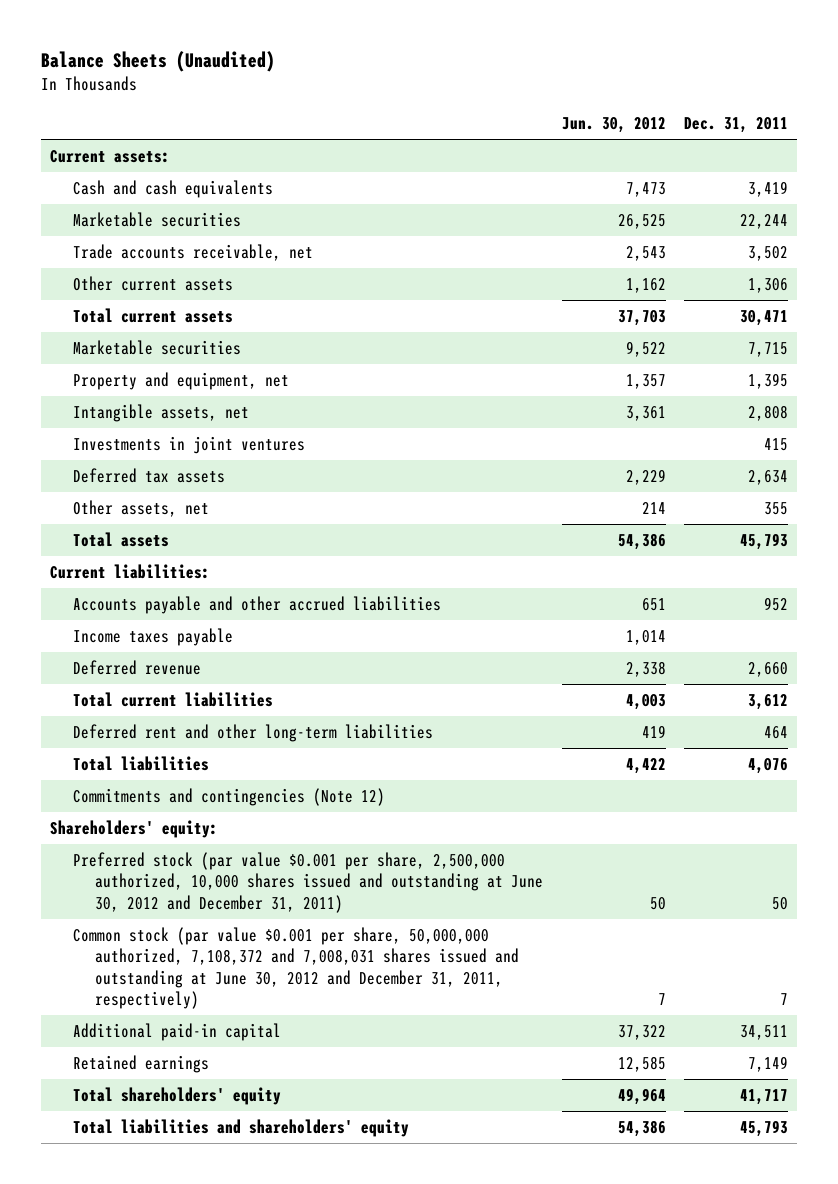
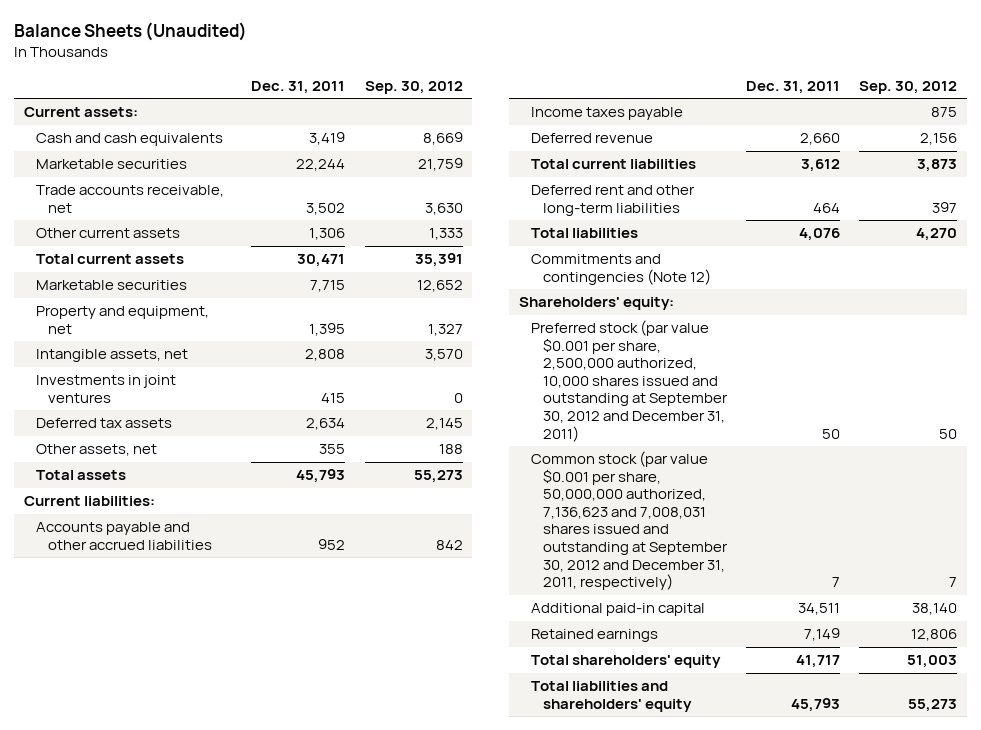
- | Jun. 30, 2012 | Dec. 31, 2011
+ | Dec. 31, 2011 | Sep. 30, 2012
- Preferred stock (par value $0.001 per share, 2,500,000 authorized, 10,000 shares issued and outstanding at June 30, 2012 and December 31, 2011) | 50 | 50
- Common stock (par value $0.001 per share, 50,000,000 authorized, 7,108,372 and 7,008,031 shares issued and outstanding at June 30, 2012 and December 31, 2011, respectively) | 7 | 7
+ Preferred stock (par value $0.001 per share, 2,500,000 authorized, 10,000 shares issued and outstanding at September 30, 2012 and December 31, 2011) | 50 | 50
+ Common stock (par value $0.001 per share, 50,000,000 authorized, 7,136,623 and 7,008,031 shares issued and outstanding at September 30, 2012 and December 31, 2011, respectively) | 7 | 7

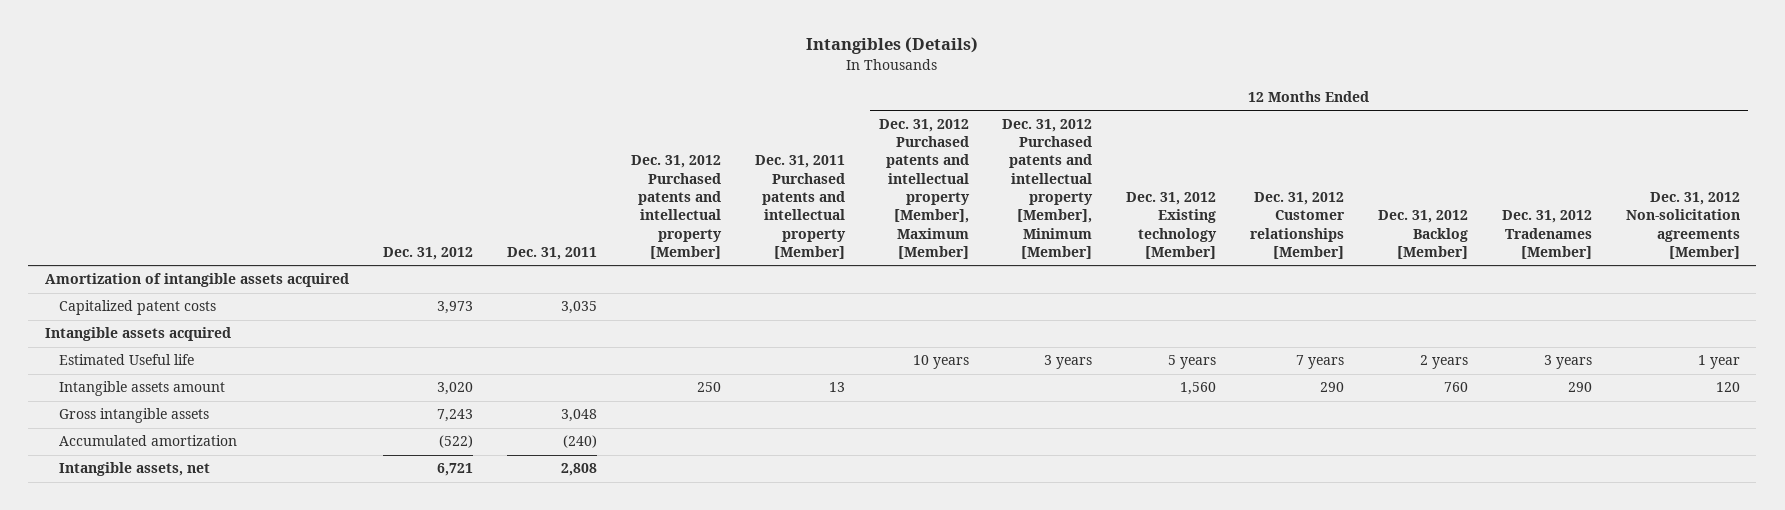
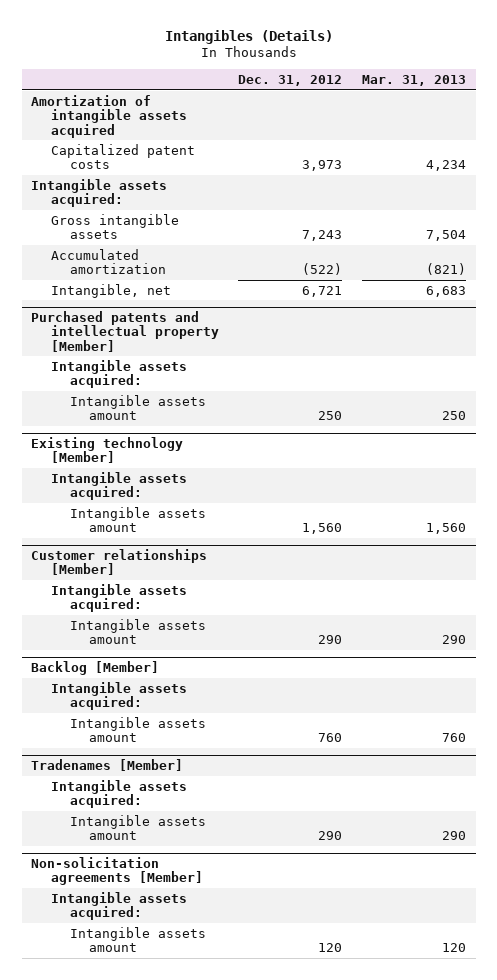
- | Dec. 31, 2012 | Dec. 31, 2011 | Dec. 31, 2012 Purchased patents and intellectual property [Member] | Dec. 31, 2011 Purchased patents and intellectual property [Member] | 12 Months Ended Dec. 31, 2012 Purchased patents and intellectual property [Member], Maximum [Member] | 12 Months Ended Dec. 31, 2012 Purchased patents and intellectual property [Member], Minimum [Member] | 12 Months Ended Dec. 31, 2012 Existing technology [Member] | 12 Months Ended Dec. 31, 2012 Customer relationships [Member] | 12 Months Ended Dec. 31, 2012 Backlog [Member] | 12 Months Ended Dec. 31, 2012 Tradenames [Member] | 12 Months Ended Dec. 31, 2012 Non-solicitation agreements [Member]
+ | Dec. 31, 2012 | Mar. 31, 2013
- Intangible assets acquired
- Estimated Useful life | | | | | 10 years | 3 years | 5 years | 7 years | 2 years | 3 years | 1 year
- Intangible assets amount | 3,020 | | 250 | 13 | | | 1,560 | 290 | 760 | 290 | 120
+ Intangible assets acquired:
- Intangible assets, net | 6,721 | 2,808 | | | | | | | | |
+ Intangible, net | 6,721 | 6,683
+ Purchased patents and intellectual property [Member]
+ Intangible assets acquired:
+ Intangible assets amount | 250 | 250
+ Existing technology [Member]
+ Intangible assets acquired:
+ Intangible assets amount | 1,560 | 1,560
+ Customer relationships [Member]
+ Intangible assets acquired:
+ Intangible assets amount | 290 | 290
+ Backlog [Member]
+ Intangible assets acquired:
+ Intangible assets amount | 760 | 760
+ Tradenames [Member]
+ Intangible assets acquired:
+ Intangible assets amount | 290 | 290
+ Non-solicitation agreements [Member]
+ Intangible assets acquired:
+ Intangible assets amount | 120 | 120

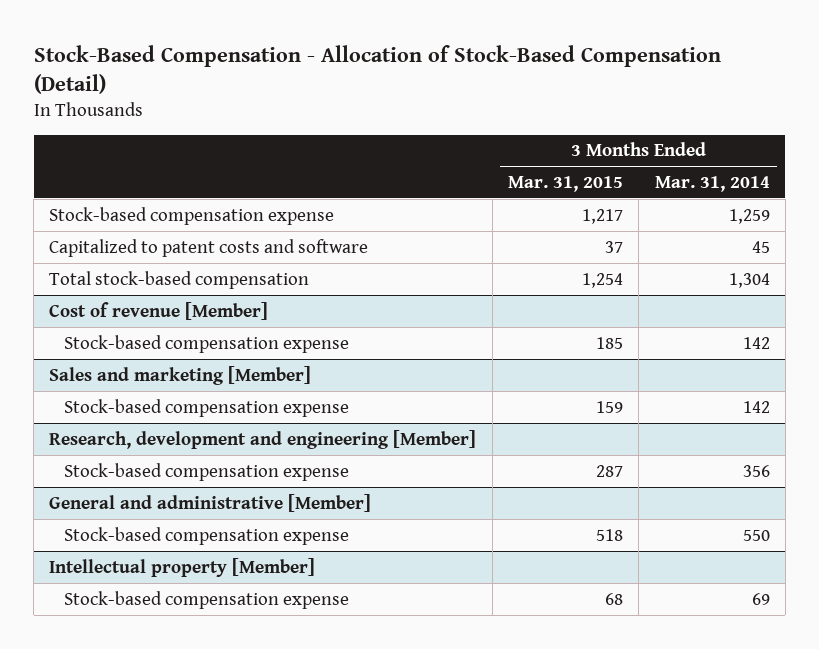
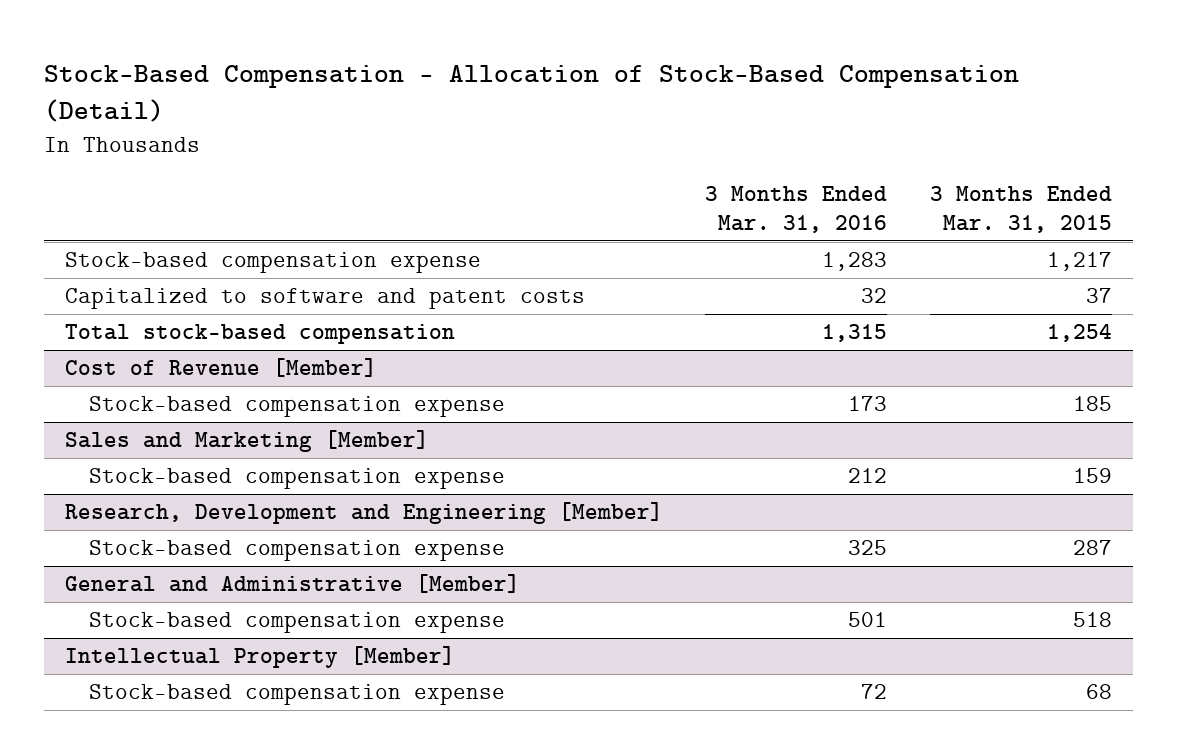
- | 3 Months Ended Mar. 31, 2015 | 3 Months Ended Mar. 31, 2014
+ | 3 Months Ended Mar. 31, 2016 | 3 Months Ended Mar. 31, 2015
- Capitalized to patent costs and software | 37 | 45
+ Capitalized to software and patent costs | 32 | 37
- Cost of revenue [Member]
+ Cost of Revenue [Member]
- Sales and marketing [Member]
+ Sales and Marketing [Member]
- Research, development and engineering [Member]
+ Research, Development and Engineering [Member]
- General and administrative [Member]
+ General and Administrative [Member]
- Intellectual property [Member]
+ Intellectual Property [Member]

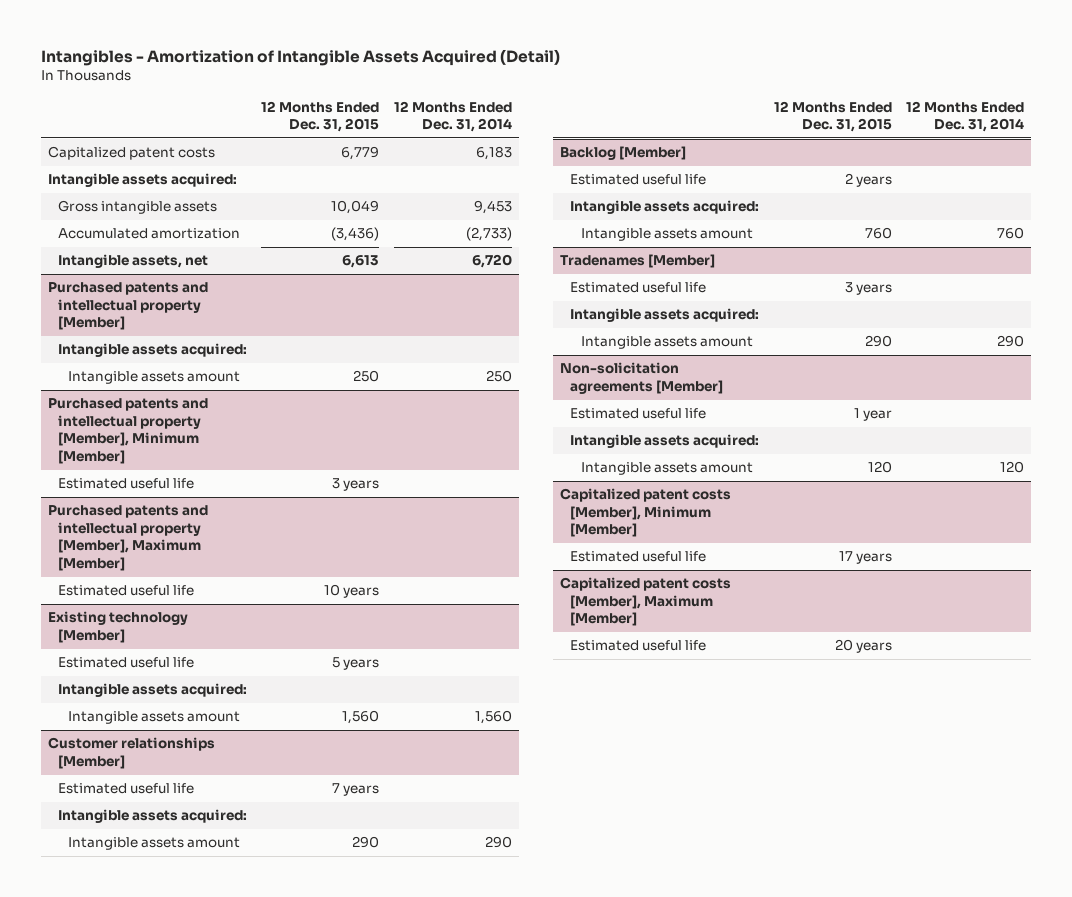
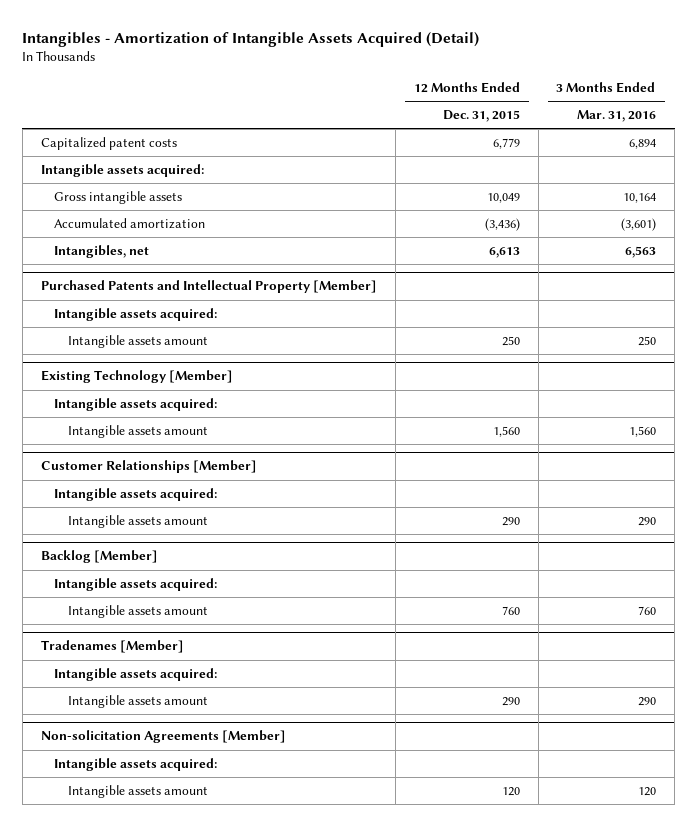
- | 12 Months Ended Dec. 31, 2015 | 12 Months Ended Dec. 31, 2014
+ | 12 Months Ended Dec. 31, 2015 | 3 Months Ended Mar. 31, 2016
- Intangible assets, net | 6,613 | 6,720
- Purchased patents and intellectual property [Member]
+ Intangibles, net | 6,613 | 6,563
+ Purchased Patents and Intellectual Property [Member]
- Purchased patents and intellectual property [Member], Minimum [Member]
- Estimated useful life | 3 years |
- Purchased patents and intellectual property [Member], Maximum [Member]
- Estimated useful life | 10 years |
- Existing technology [Member]
- Estimated useful life | 5 years |
+ Existing Technology [Member]
- Customer relationships [Member]
- Estimated useful life | 7 years |
+ Customer Relationships [Member]
@ Backlog [Member]
- Estimated useful life | 2 years |
@ Tradenames [Member]
- Estimated useful life | 3 years |
- Non-solicitation agreements [Member]
- Estimated useful life | 1 year |
+ Non-solicitation Agreements [Member]
- Capitalized patent costs [Member], Minimum [Member]
- Estimated useful life | 17 years |
- Capitalized patent costs [Member], Maximum [Member]
- Estimated useful life | 20 years |

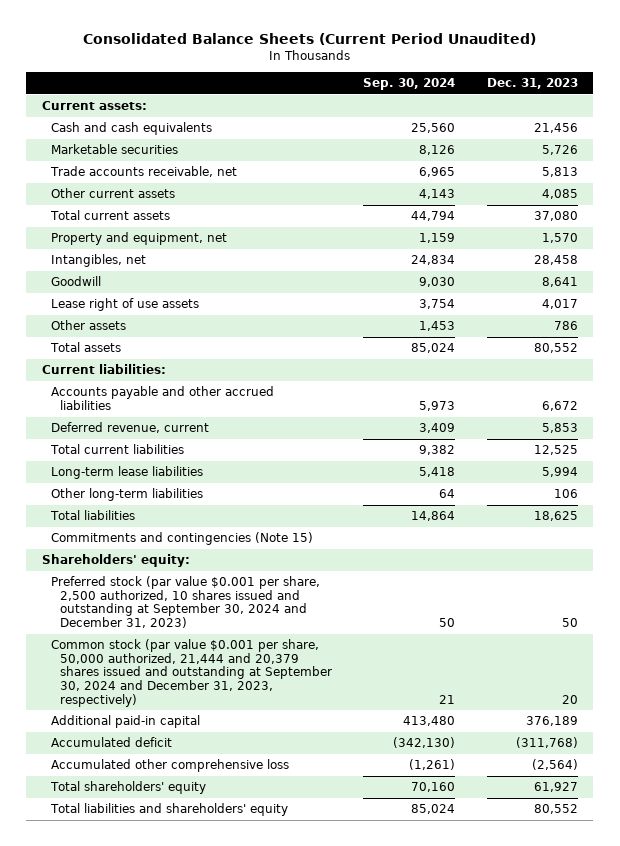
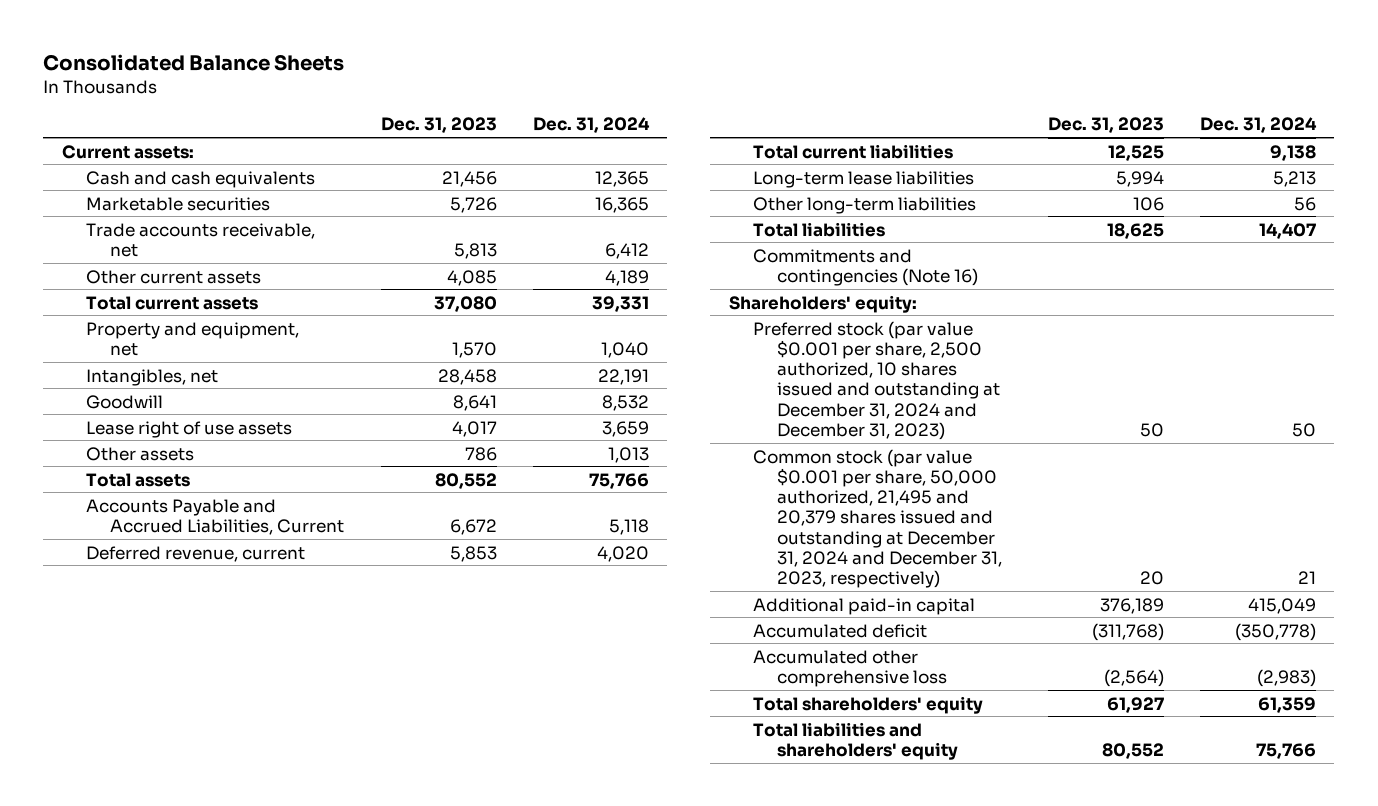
- Consolidated Balance Sheets (Current Period Unaudited)
+ Consolidated Balance Sheets
- | Sep. 30, 2024 | Dec. 31, 2023
+ | Dec. 31, 2023 | Dec. 31, 2024
- Current liabilities:
- Accounts payable and other accrued liabilities | 5,973 | 6,672
+ Accounts Payable and Accrued Liabilities, Current | 6,672 | 5,118
- Commitments and contingencies (Note 15)
+ Commitments and contingencies (Note 16)
- Preferred stock (par value $0.001 per share, 2,500 authorized, 10 shares issued and outstanding at September 30, 2024 and December 31, 2023) | 50 | 50
- Common stock (par value $0.001 per share, 50,000 authorized, 21,444 and 20,379 shares issued and outstanding at September 30, 2024 and December 31, 2023, respectively) | 21 | 20
+ Preferred stock (par value $0.001 per share, 2,500 authorized, 10 shares issued and outstanding at December 31, 2024 and December 31, 2023) | 50 | 50
+ Common stock (par value $0.001 per share, 50,000 authorized, 21,495 and 20,379 shares issued and outstanding at December 31, 2024 and December 31, 2023, respectively) | 20 | 21

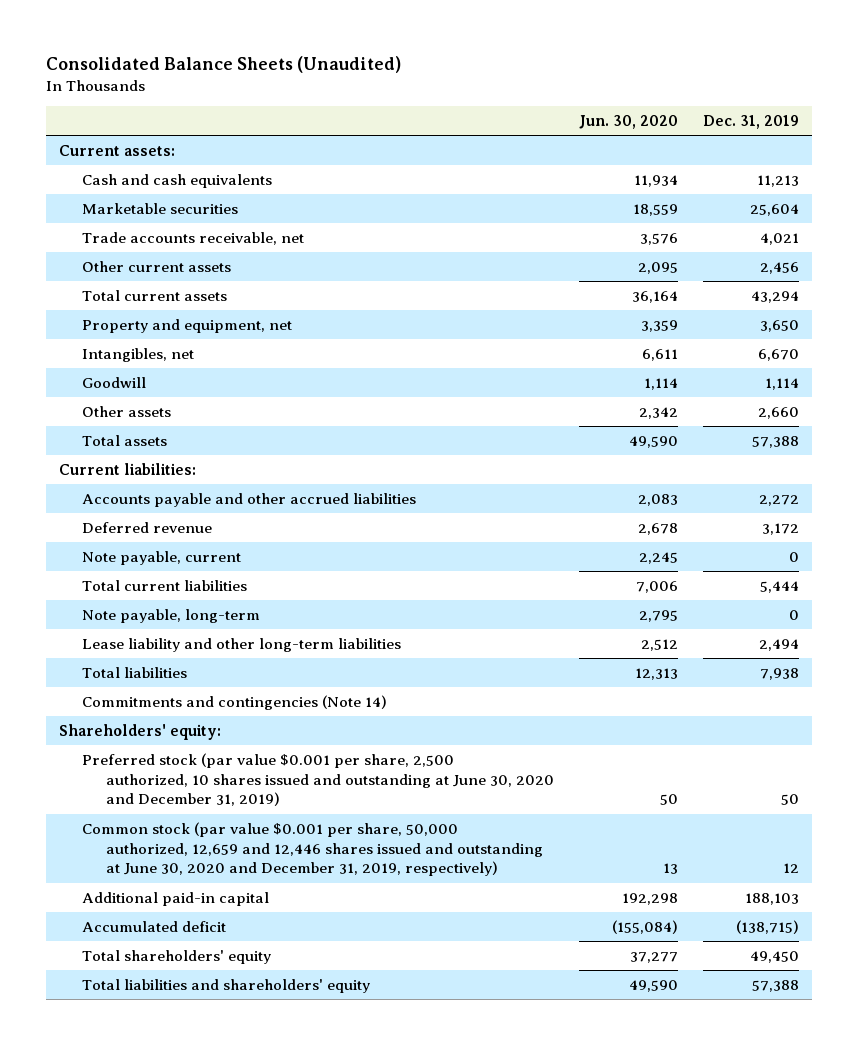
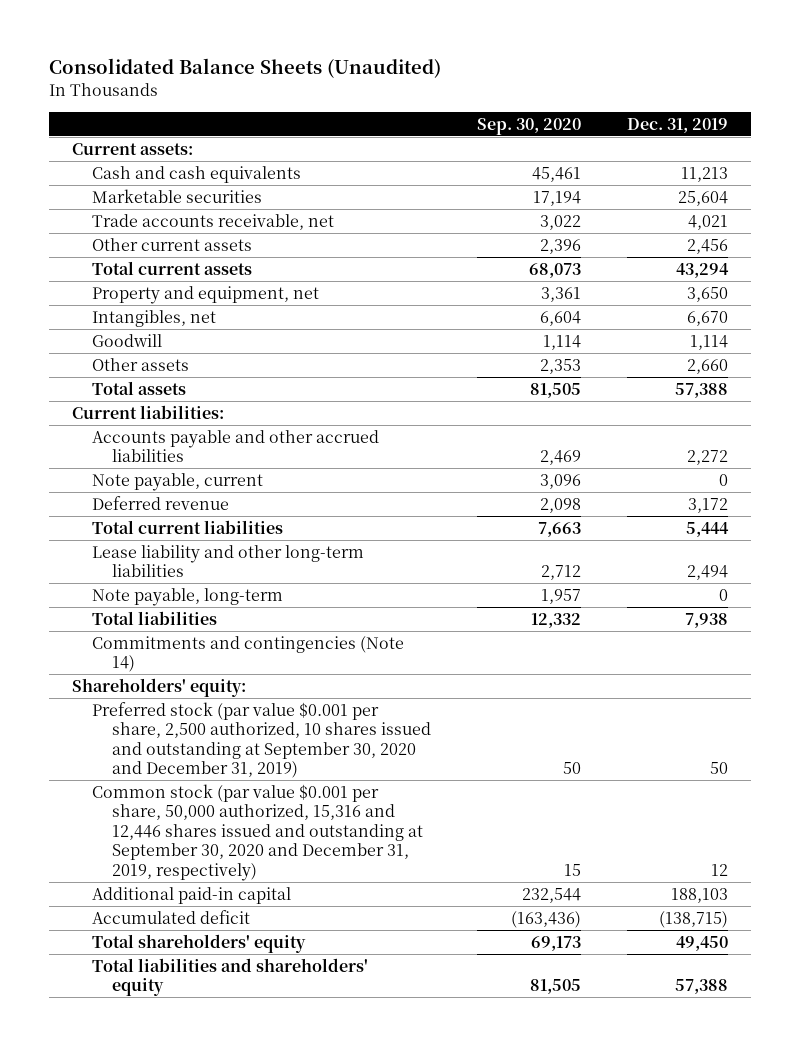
- | Jun. 30, 2020 | Dec. 31, 2019
+ | Sep. 30, 2020 | Dec. 31, 2019
moved down: Deferred revenue | 2,098 | 3,172
moved down: Note payable, long-term | 1,957 | 0
- Preferred stock (par value $0.001 per share, 2,500 authorized, 10 shares issued and outstanding at June 30, 2020 and December 31, 2019) | 50 | 50
- Common stock (par value $0.001 per share, 50,000 authorized, 12,659 and 12,446 shares issued and outstanding at June 30, 2020 and December 31, 2019, respectively) | 13 | 12
+ Preferred stock (par value $0.001 per share, 2,500 authorized, 10 shares issued and outstanding at September 30, 2020 and December 31, 2019) | 50 | 50
+ Common stock (par value $0.001 per share, 50,000 authorized, 15,316 and 12,446 shares issued and outstanding at September 30, 2020 and December 31, 2019, respectively) | 15 | 12

